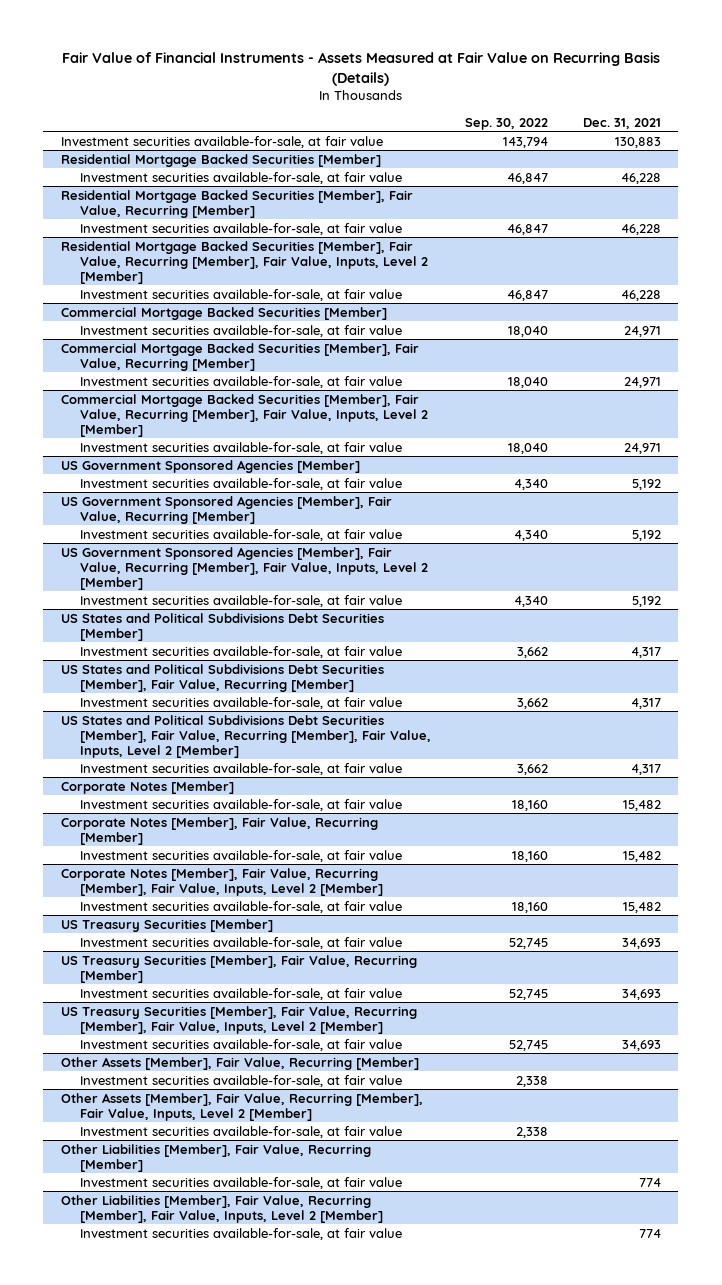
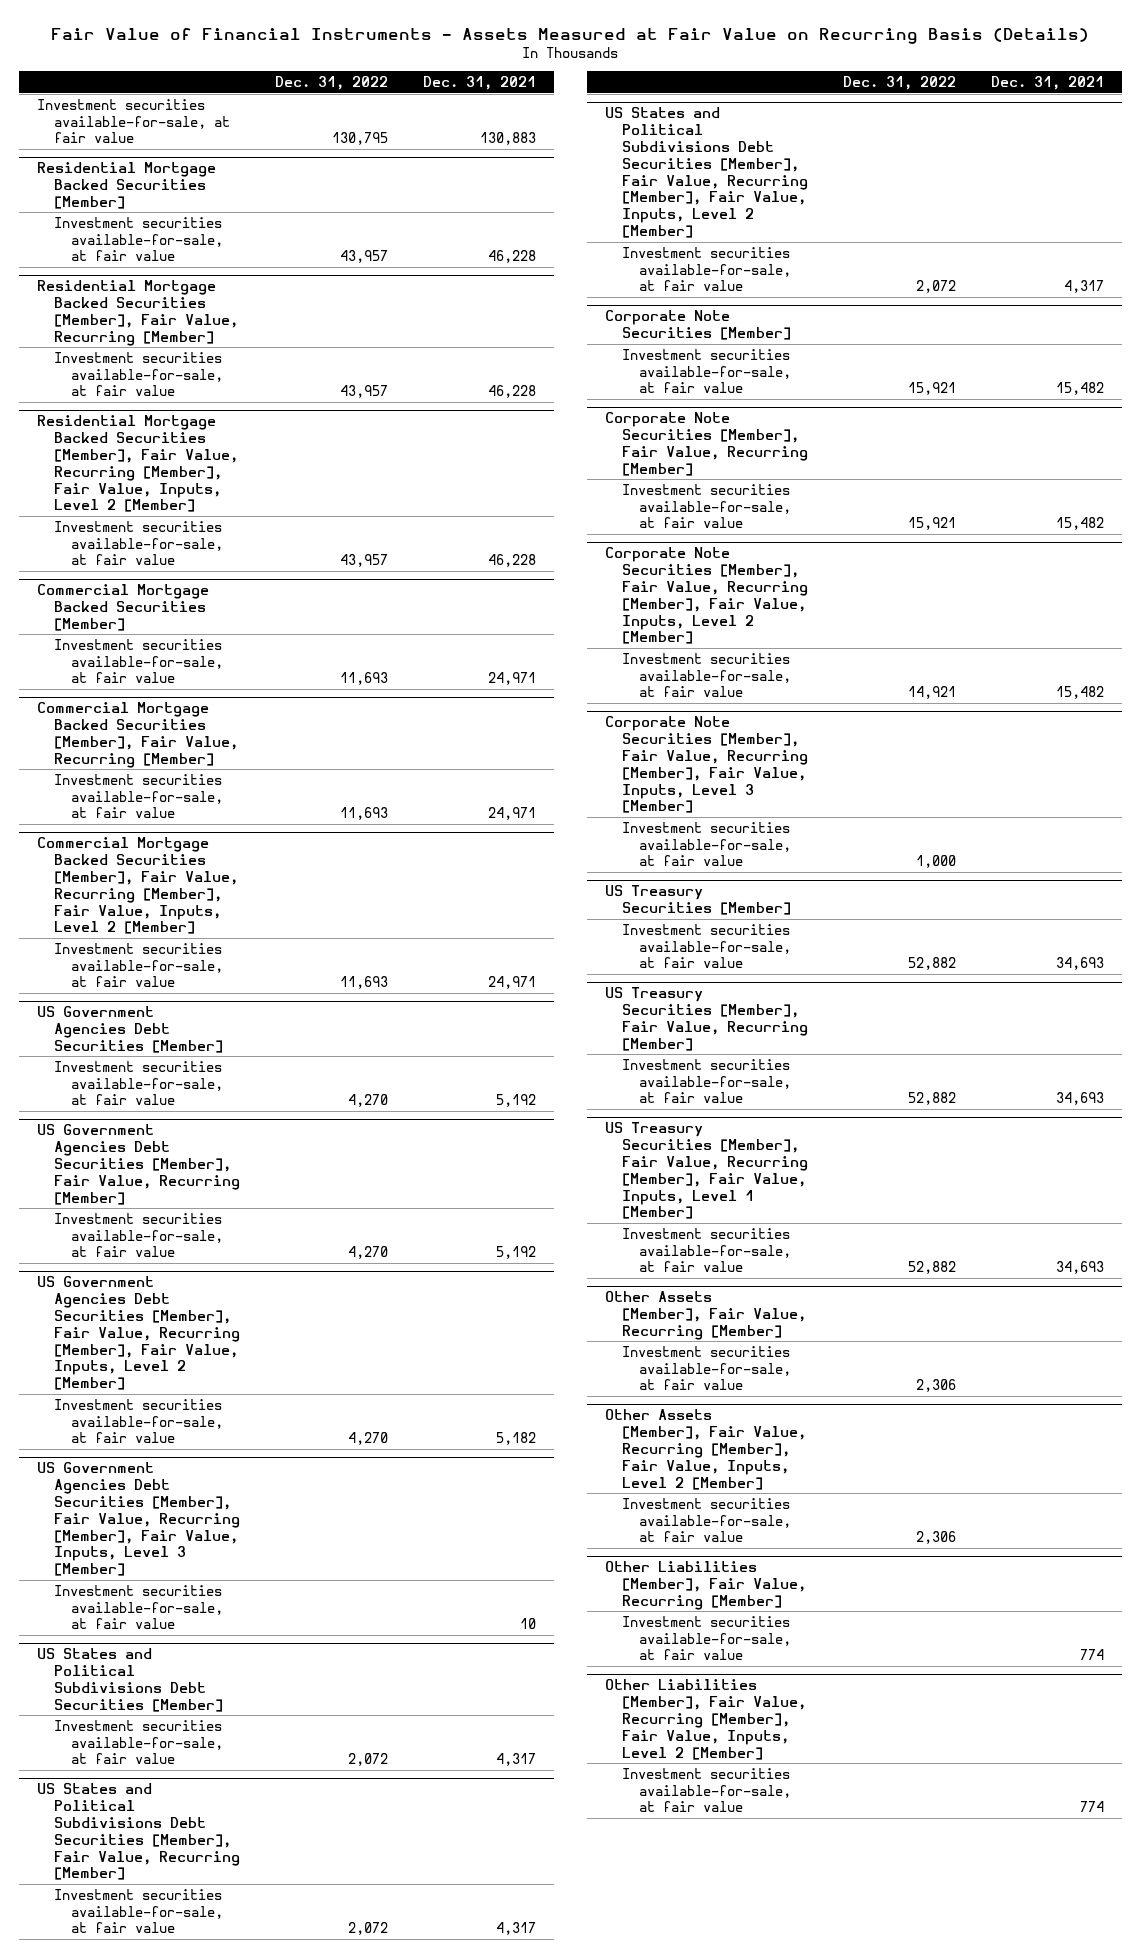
- | Sep. 30, 2022 | Dec. 31, 2021
+ | Dec. 31, 2022 | Dec. 31, 2021
- US Government Sponsored Agencies [Member]
- Investment securities available-for-sale, at fair value | 4,340 | 5,192
- US Government Sponsored Agencies [Member], Fair Value, Recurring [Member]
+ US Government Agencies Debt Securities [Member]
- US Government Sponsored Agencies [Member], Fair Value, Recurring [Member], Fair Value, Inputs, Level 2 [Member]
+ US Government Agencies Debt Securities [Member], Fair Value, Recurring [Member]
+ US Government Agencies Debt Securities [Member], Fair Value, Recurring [Member], Fair Value, Inputs, Level 2 [Member]
+ Investment securities available-for-sale, at fair value | 4,270 | 5,182
+ US Government Agencies Debt Securities [Member], Fair Value, Recurring [Member], Fair Value, Inputs, Level 3 [Member]
+ Investment securities available-for-sale, at fair value | | 10
- Corporate Notes [Member]
+ Corporate Note Securities [Member]
- Corporate Notes [Member], Fair Value, Recurring [Member]
+ Corporate Note Securities [Member], Fair Value, Recurring [Member]
- Corporate Notes [Member], Fair Value, Recurring [Member], Fair Value, Inputs, Level 2 [Member]
+ Corporate Note Securities [Member], Fair Value, Recurring [Member], Fair Value, Inputs, Level 2 [Member]
+ Corporate Note Securities [Member], Fair Value, Recurring [Member], Fair Value, Inputs, Level 3 [Member]
+ Investment securities available-for-sale, at fair value | 1,000 |
- US Treasury Securities [Member], Fair Value, Recurring [Member], Fair Value, Inputs, Level 2 [Member]
+ US Treasury Securities [Member], Fair Value, Recurring [Member], Fair Value, Inputs, Level 1 [Member]

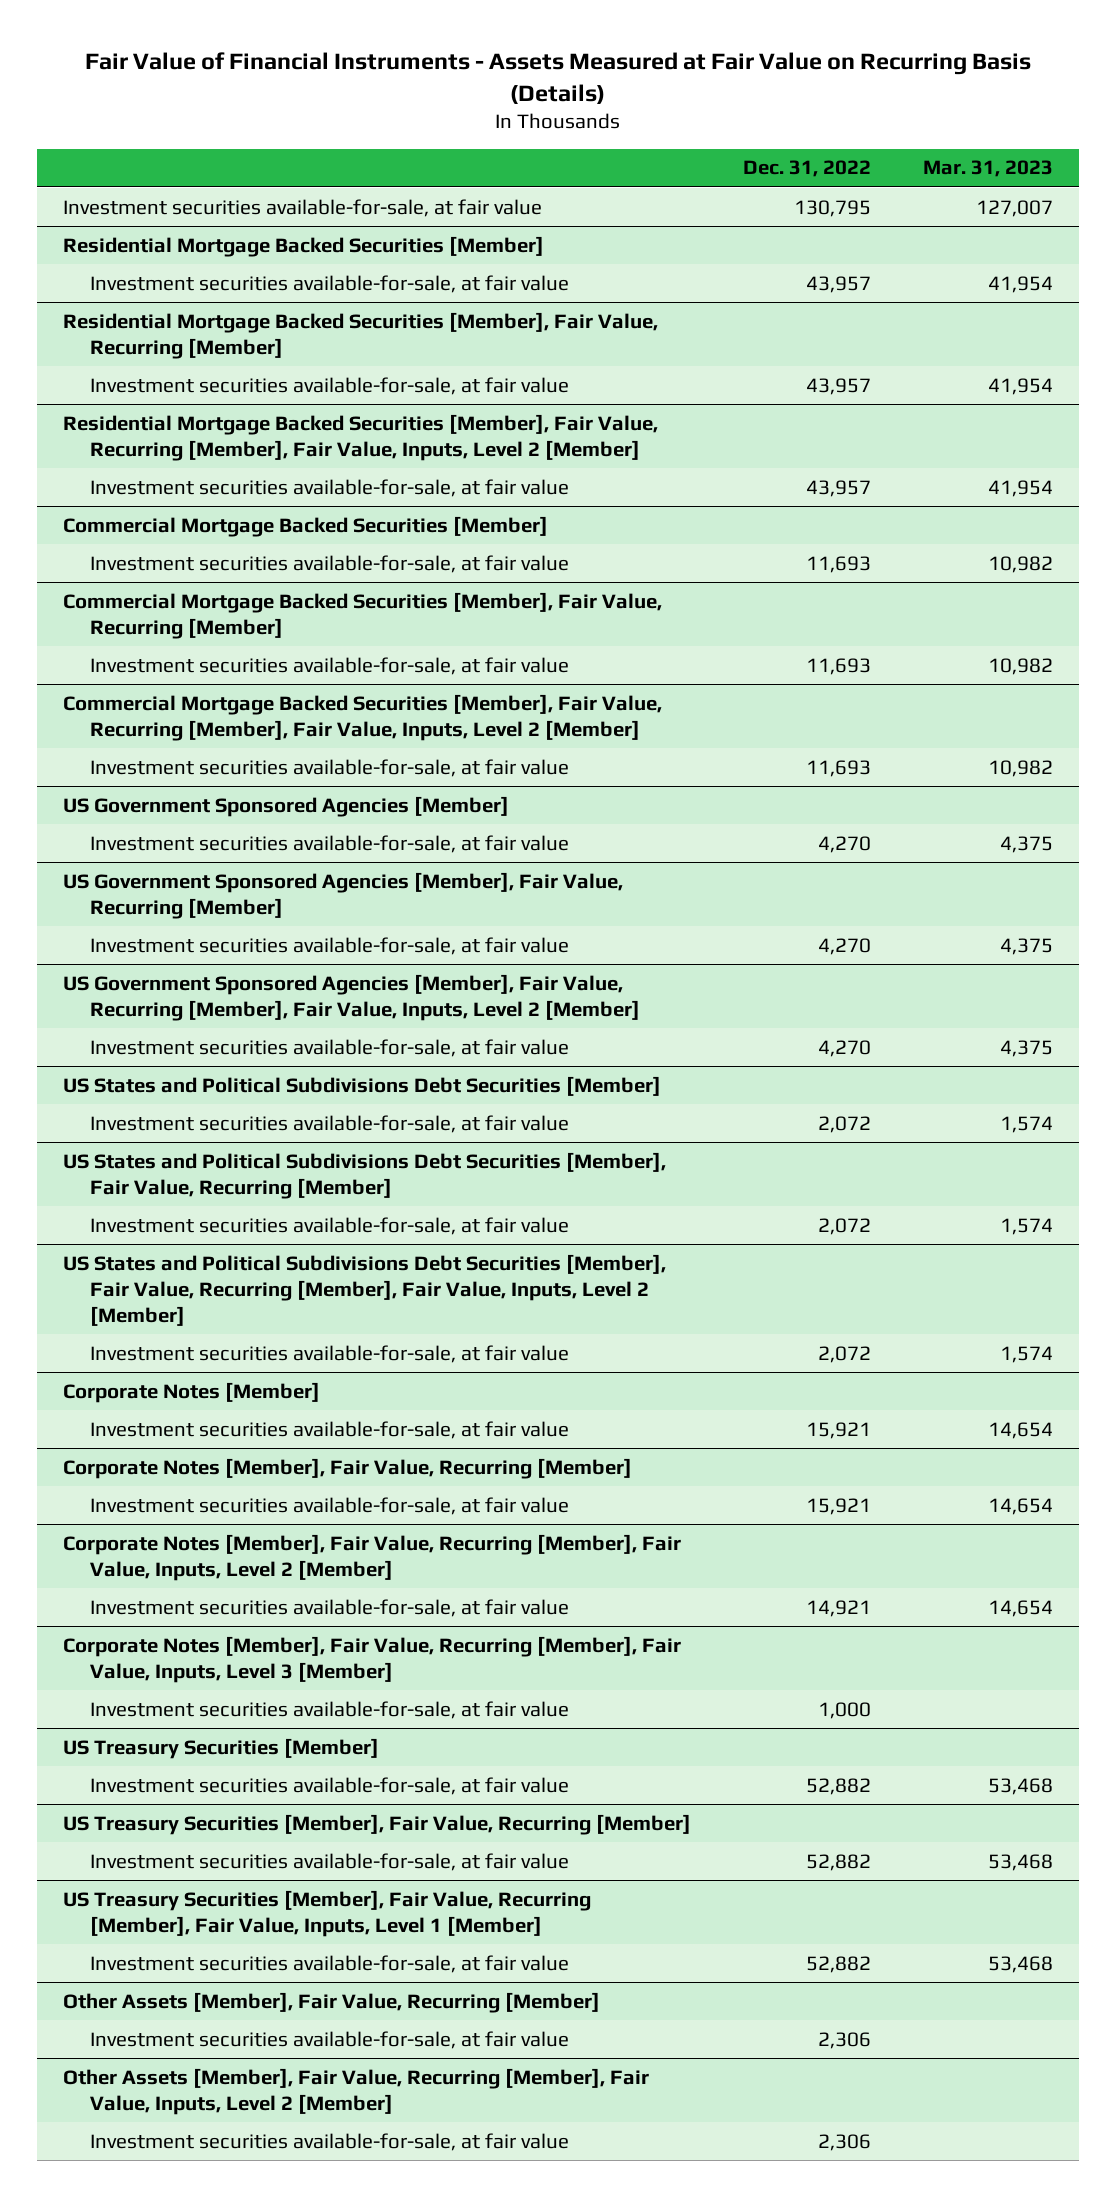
- | Dec. 31, 2022 | Dec. 31, 2021
+ | Dec. 31, 2022 | Mar. 31, 2023
- US Government Agencies Debt Securities [Member]
+ US Government Sponsored Agencies [Member]
- US Government Agencies Debt Securities [Member], Fair Value, Recurring [Member]
+ US Government Sponsored Agencies [Member], Fair Value, Recurring [Member]
- US Government Agencies Debt Securities [Member], Fair Value, Recurring [Member], Fair Value, Inputs, Level 2 [Member]
+ US Government Sponsored Agencies [Member], Fair Value, Recurring [Member], Fair Value, Inputs, Level 2 [Member]
- US Government Agencies Debt Securities [Member], Fair Value, Recurring [Member], Fair Value, Inputs, Level 3 [Member]
- Investment securities available-for-sale, at fair value | | 10
- Corporate Note Securities [Member]
+ Corporate Notes [Member]
- Corporate Note Securities [Member], Fair Value, Recurring [Member]
+ Corporate Notes [Member], Fair Value, Recurring [Member]
- Corporate Note Securities [Member], Fair Value, Recurring [Member], Fair Value, Inputs, Level 2 [Member]
+ Corporate Notes [Member], Fair Value, Recurring [Member], Fair Value, Inputs, Level 2 [Member]
- Corporate Note Securities [Member], Fair Value, Recurring [Member], Fair Value, Inputs, Level 3 [Member]
+ Corporate Notes [Member], Fair Value, Recurring [Member], Fair Value, Inputs, Level 3 [Member]
- Other Liabilities [Member], Fair Value, Recurring [Member]
- Investment securities available-for-sale, at fair value | | 774
- Other Liabilities [Member], Fair Value, Recurring [Member], Fair Value, Inputs, Level 2 [Member]
- Investment securities available-for-sale, at fair value | | 774

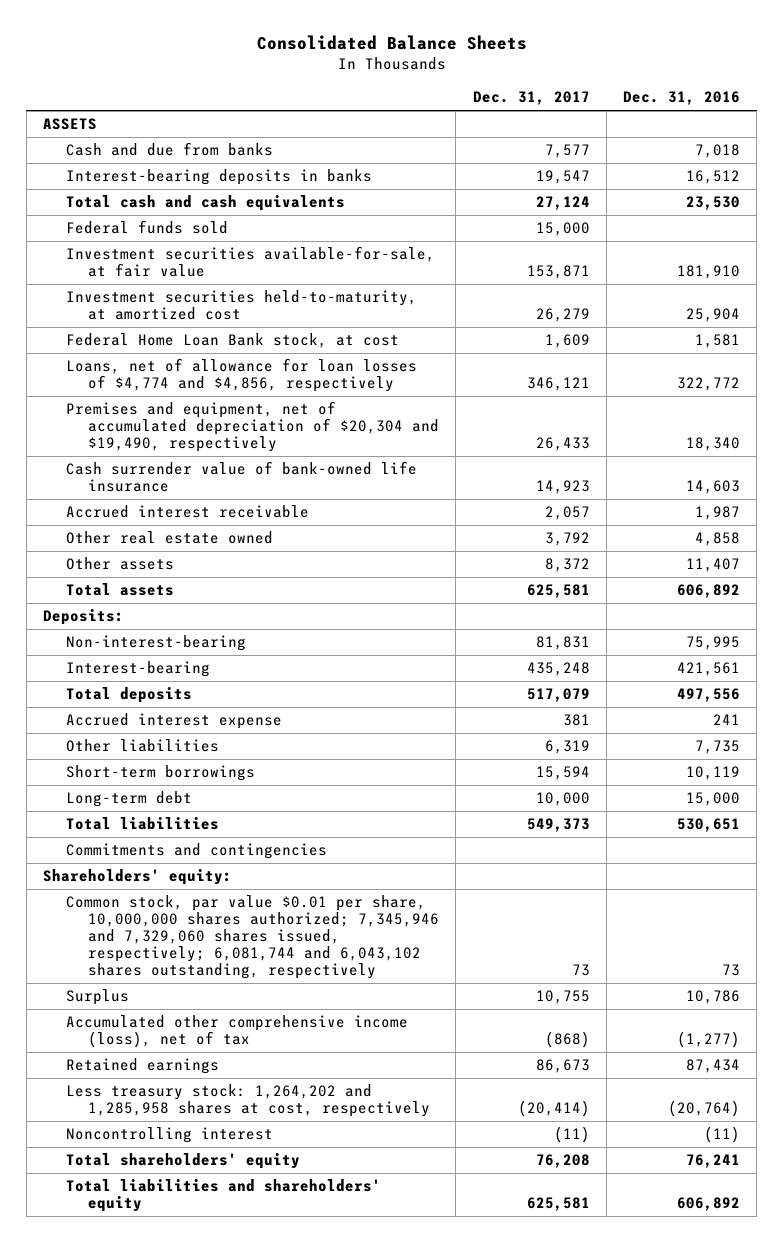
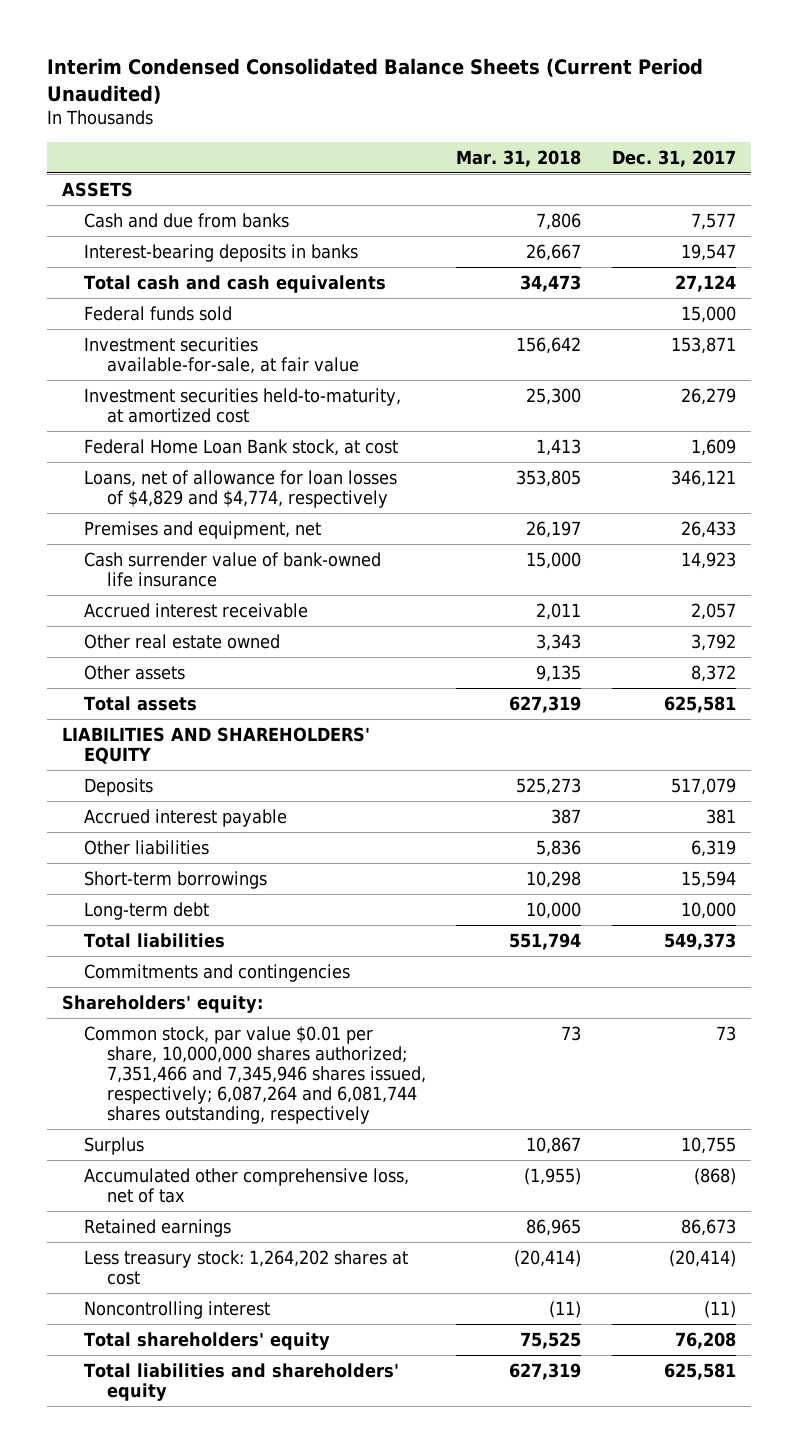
- Consolidated Balance Sheets
+ Interim Condensed Consolidated Balance Sheets (Current Period Unaudited)
- | Dec. 31, 2017 | Dec. 31, 2016
+ | Mar. 31, 2018 | Dec. 31, 2017
- Loans, net of allowance for loan losses of $4,774 and $4,856, respectively | 346,121 | 322,772
- Premises and equipment, net of accumulated depreciation of $20,304 and $19,490, respectively | 26,433 | 18,340
+ Loans, net of allowance for loan losses of $4,829 and $4,774, respectively | 353,805 | 346,121
+ Premises and equipment, net | 26,197 | 26,433
- Deposits:
- Non-interest-bearing | 81,831 | 75,995
- Interest-bearing | 435,248 | 421,561
- Total deposits | 517,079 | 497,556
- Accrued interest expense | 381 | 241
+ LIABILITIES AND SHAREHOLDERS' EQUITY
+ Deposits | 525,273 | 517,079
+ Accrued interest payable | 387 | 381
- Common stock, par value $0.01 per share, 10,000,000 shares authorized; 7,345,946 and 7,329,060 shares issued, respectively; 6,081,744 and 6,043,102 shares outstanding, respectively | 73 | 73
+ Common stock, par value $0.01 per share, 10,000,000 shares authorized; 7,351,466 and 7,345,946 shares issued, respectively; 6,087,264 and 6,081,744 shares outstanding, respectively | 73 | 73
- Accumulated other comprehensive income (loss), net of tax | (868) | (1,277)
+ Accumulated other comprehensive loss, net of tax | (1,955) | (868)
- Less treasury stock: 1,264,202 and 1,285,958 shares at cost, respectively | (20,414) | (20,764)
+ Less treasury stock: 1,264,202 shares at cost | (20,414) | (20,414)

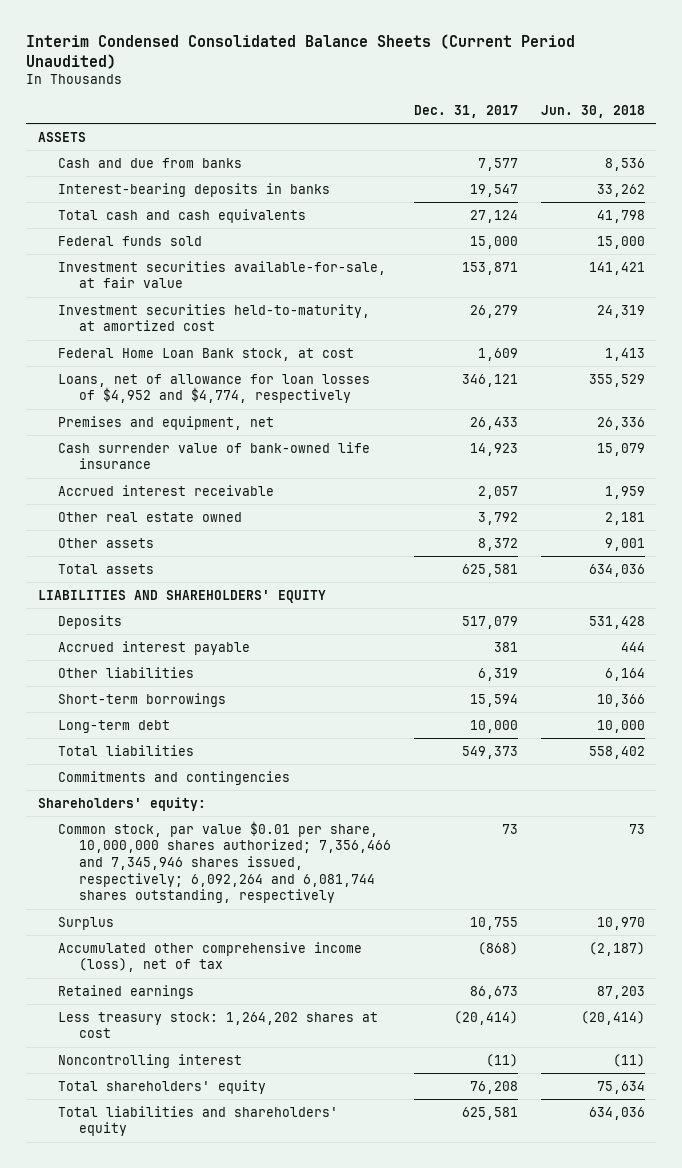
- | Mar. 31, 2018 | Dec. 31, 2017
+ | Dec. 31, 2017 | Jun. 30, 2018
- Loans, net of allowance for loan losses of $4,829 and $4,774, respectively | 353,805 | 346,121
+ Loans, net of allowance for loan losses of $4,952 and $4,774, respectively | 346,121 | 355,529
- Common stock, par value $0.01 per share, 10,000,000 shares authorized; 7,351,466 and 7,345,946 shares issued, respectively; 6,087,264 and 6,081,744 shares outstanding, respectively | 73 | 73
+ Common stock, par value $0.01 per share, 10,000,000 shares authorized; 7,356,466 and 7,345,946 shares issued, respectively; 6,092,264 and 6,081,744 shares outstanding, respectively | 73 | 73
- Accumulated other comprehensive loss, net of tax | (1,955) | (868)
+ Accumulated other comprehensive income (loss), net of tax | (868) | (2,187)

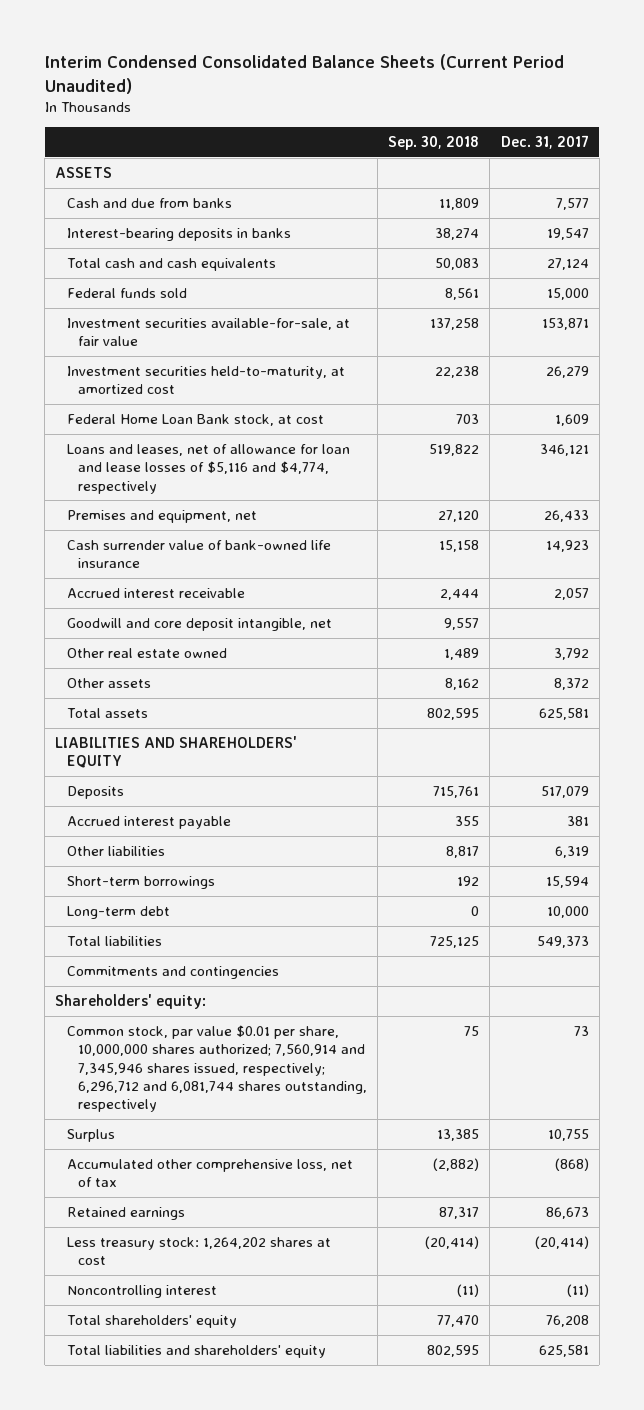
- | Dec. 31, 2017 | Jun. 30, 2018
+ | Sep. 30, 2018 | Dec. 31, 2017
- Loans, net of allowance for loan losses of $4,952 and $4,774, respectively | 346,121 | 355,529
+ Loans and leases, net of allowance for loan and lease losses of $5,116 and $4,774, respectively | 519,822 | 346,121
+ Goodwill and core deposit intangible, net | 9,557 |
- Common stock, par value $0.01 per share, 10,000,000 shares authorized; 7,356,466 and 7,345,946 shares issued, respectively; 6,092,264 and 6,081,744 shares outstanding, respectively | 73 | 73
+ Common stock, par value $0.01 per share, 10,000,000 shares authorized; 7,560,914 and 7,345,946 shares issued, respectively; 6,296,712 and 6,081,744 shares outstanding, respectively | 75 | 73
- Accumulated other comprehensive income (loss), net of tax | (868) | (2,187)
+ Accumulated other comprehensive loss, net of tax | (2,882) | (868)

